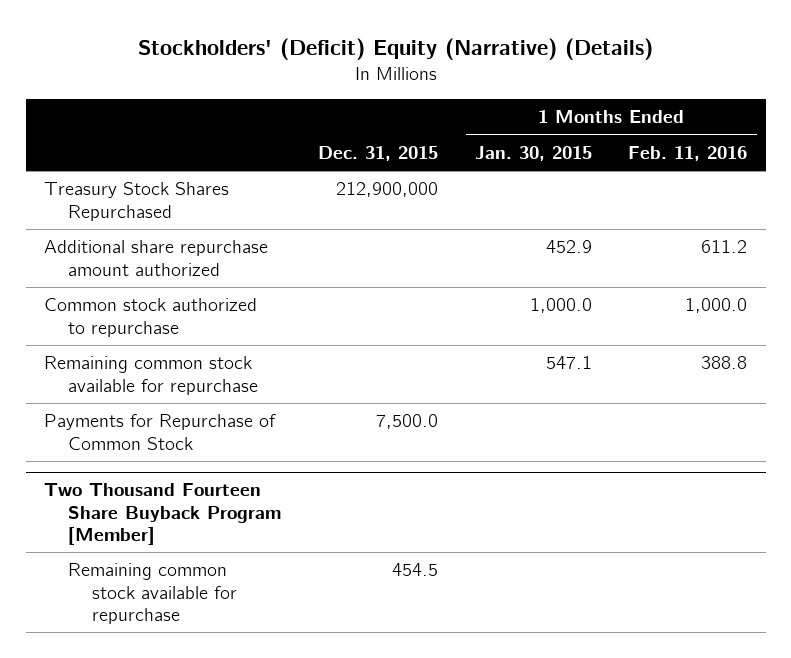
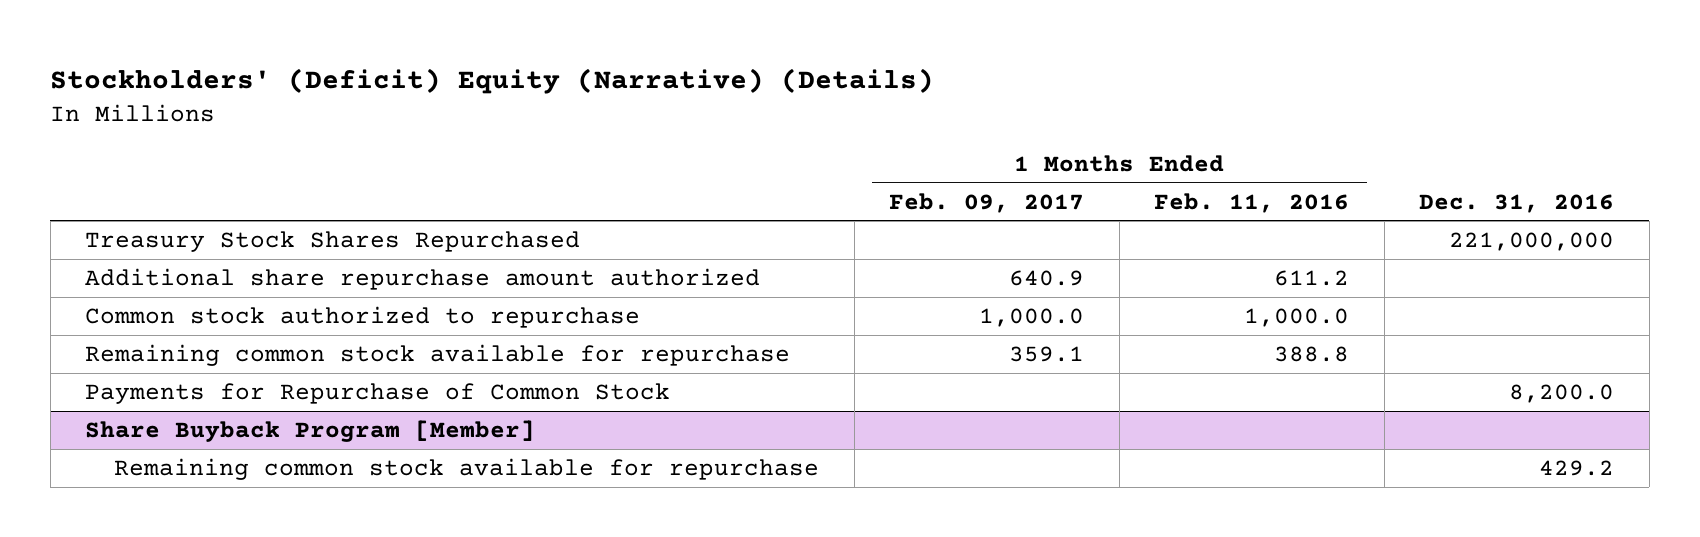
- | Dec. 31, 2015 | 1 Months Ended Jan. 30, 2015 | 1 Months Ended Feb. 11, 2016
+ | 1 Months Ended Feb. 09, 2017 | 1 Months Ended Feb. 11, 2016 | Dec. 31, 2016
- Two Thousand Fourteen Share Buyback Program [Member]
+ Share Buyback Program [Member]

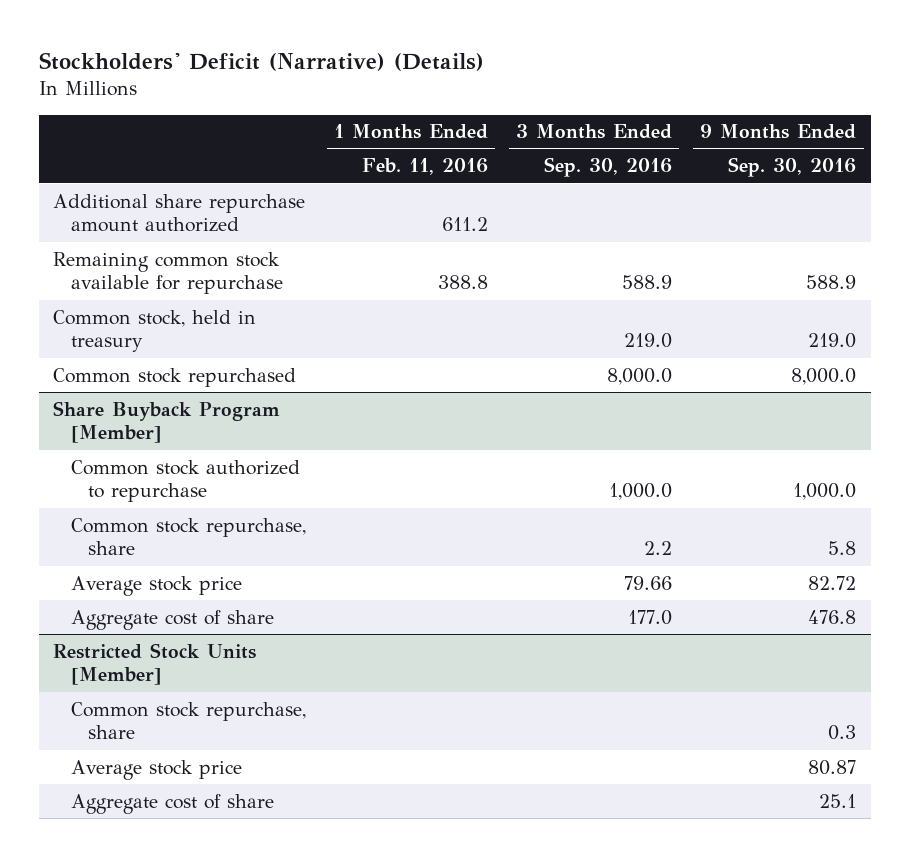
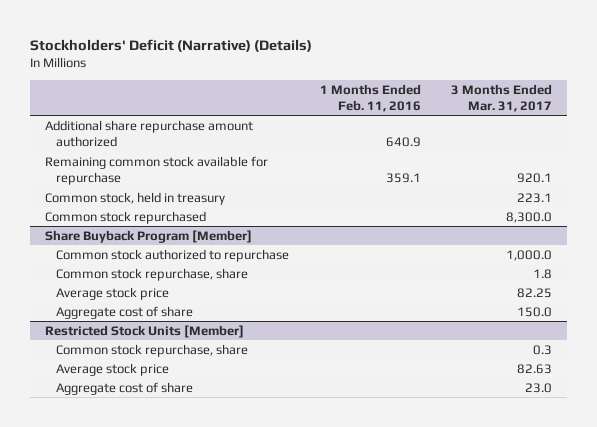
- | 1 Months Ended Feb. 11, 2016 | 3 Months Ended Sep. 30, 2016 | 9 Months Ended Sep. 30, 2016
+ | 1 Months Ended Feb. 11, 2016 | 3 Months Ended Mar. 31, 2017
- Additional share repurchase amount authorized | 611.2 | |
- Remaining common stock available for repurchase | 388.8 | 588.9 | 588.9
+ Additional share repurchase amount authorized | 640.9 |
+ Remaining common stock available for repurchase | 359.1 | 920.1

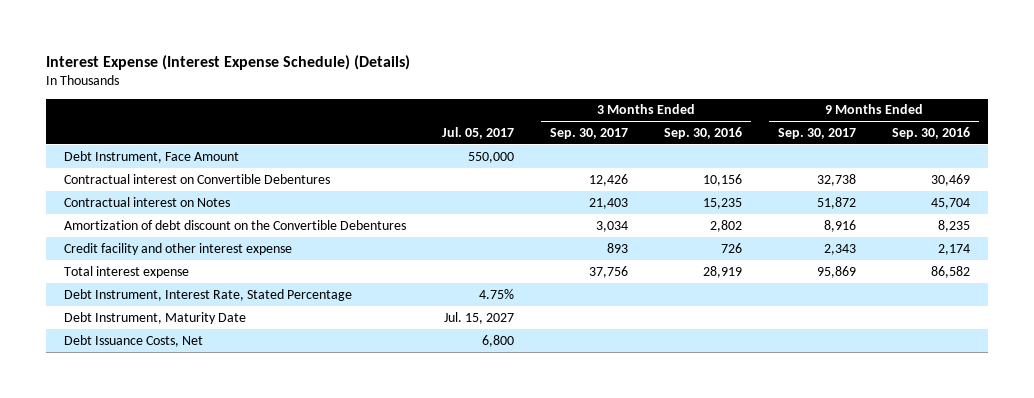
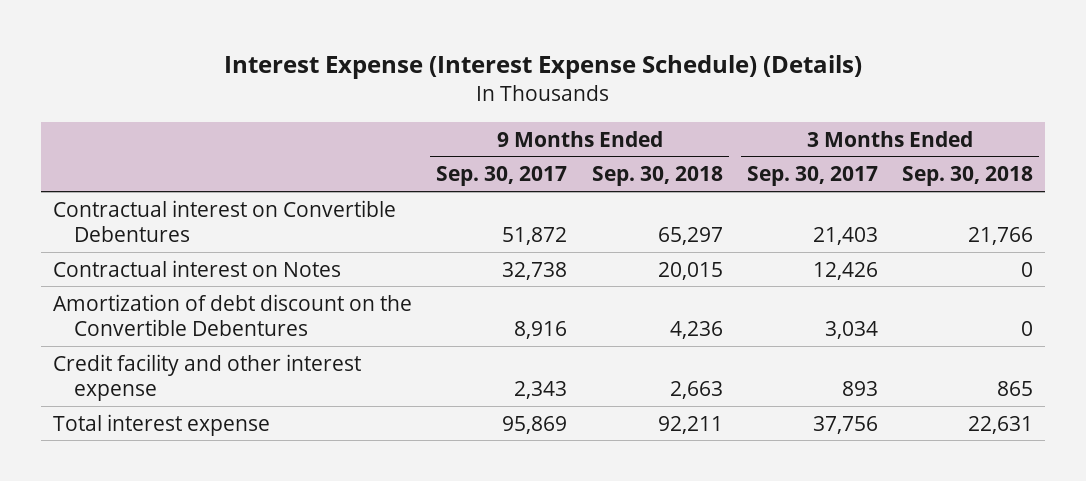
- | Jul. 05, 2017 | 3 Months Ended Sep. 30, 2017 | 3 Months Ended Sep. 30, 2016 | 9 Months Ended Sep. 30, 2017 | 9 Months Ended Sep. 30, 2016
+ | 9 Months Ended Sep. 30, 2017 | 9 Months Ended Sep. 30, 2018 | 3 Months Ended Sep. 30, 2017 | 3 Months Ended Sep. 30, 2018
- Debt Instrument, Face Amount | 550,000 | | | |
- Contractual interest on Convertible Debentures | | 12,426 | 10,156 | 32,738 | 30,469
- Contractual interest on Notes | | 21,403 | 15,235 | 51,872 | 45,704
+ Contractual interest on Convertible Debentures | 51,872 | 65,297 | 21,403 | 21,766
+ Contractual interest on Notes | 32,738 | 20,015 | 12,426 | 0
- Debt Instrument, Interest Rate, Stated Percentage | 4.75% | | | |
- Debt Instrument, Maturity Date | Jul. 15, 2027 | | | |
- Debt Issuance Costs, Net | 6,800 | | | |

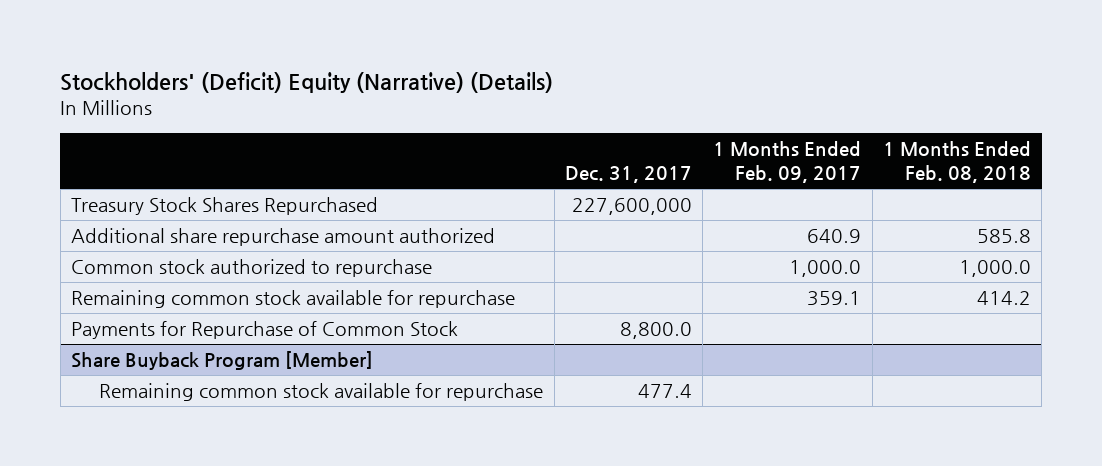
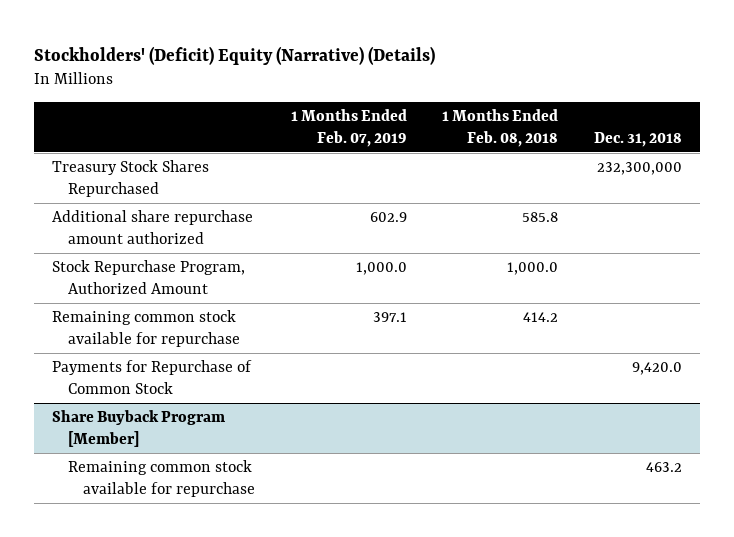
- | Dec. 31, 2017 | 1 Months Ended Feb. 09, 2017 | 1 Months Ended Feb. 08, 2018
+ | 1 Months Ended Feb. 07, 2019 | 1 Months Ended Feb. 08, 2018 | Dec. 31, 2018
- Common stock authorized to repurchase | | 1,000.0 | 1,000.0
+ Stock Repurchase Program, Authorized Amount | 1,000.0 | 1,000.0 |

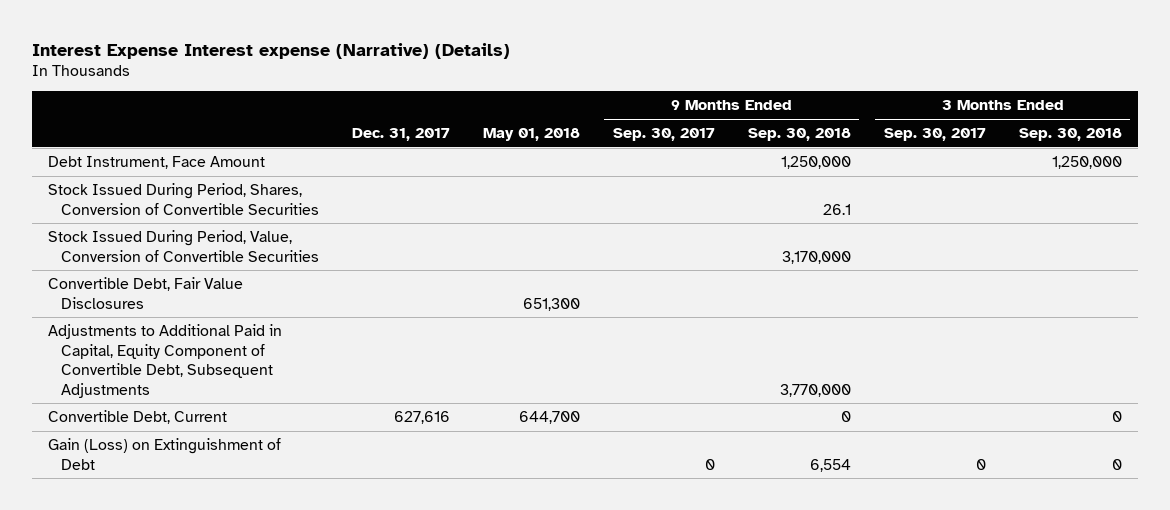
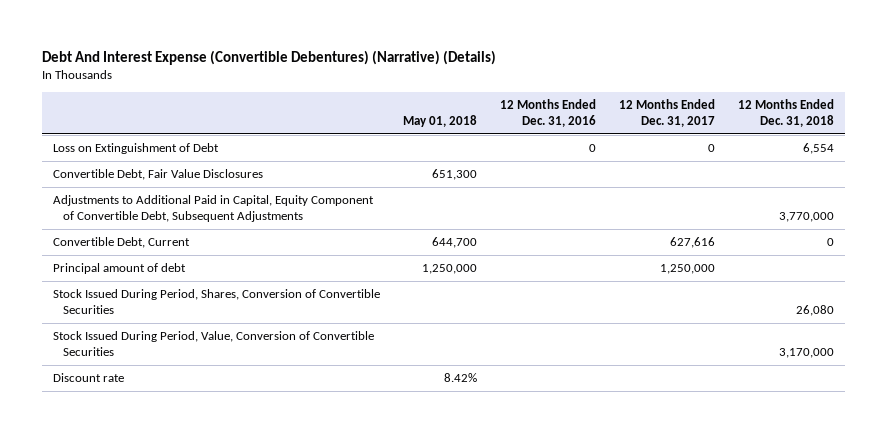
- Interest Expense Interest expense (Narrative) (Details)
+ Debt And Interest Expense (Convertible Debentures) (Narrative) (Details)
- | Dec. 31, 2017 | May 01, 2018 | 9 Months Ended Sep. 30, 2017 | 9 Months Ended Sep. 30, 2018 | 3 Months Ended Sep. 30, 2017 | 3 Months Ended Sep. 30, 2018
+ | May 01, 2018 | 12 Months Ended Dec. 31, 2016 | 12 Months Ended Dec. 31, 2017 | 12 Months Ended Dec. 31, 2018
- Debt Instrument, Face Amount | | | | 1,250,000 | | 1,250,000
+ Loss on Extinguishment of Debt | | 0 | 0 | 6,554
- Gain (Loss) on Extinguishment of Debt | | | 0 | 6,554 | 0 | 0
+ Principal amount of debt | 1,250,000 | | 1,250,000 |
moved down: Stock Issued During Period, Shares, Conversion of Convertible Securities | | | | 26,080
moved down: Stock Issued During Period, Value, Conversion of Convertible Securities | | | | 3,170,000
+ Discount rate | 8.42% | | |

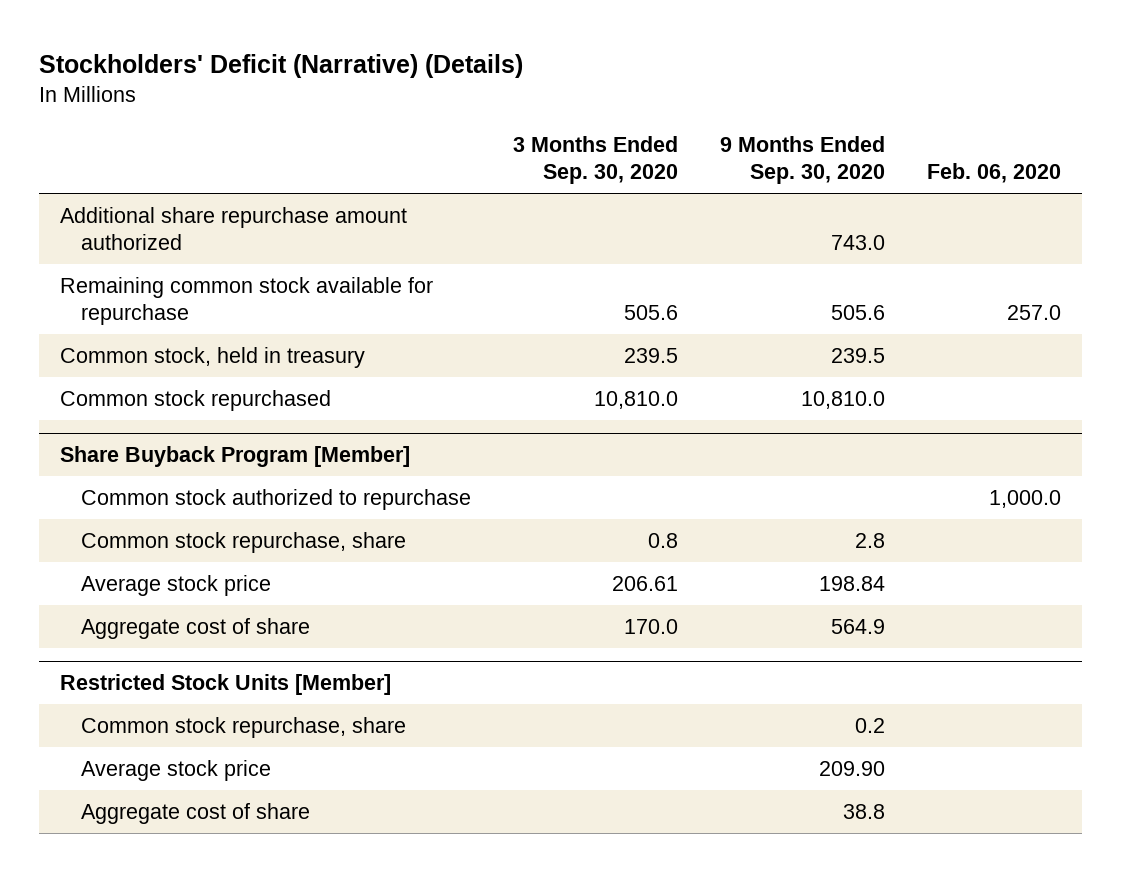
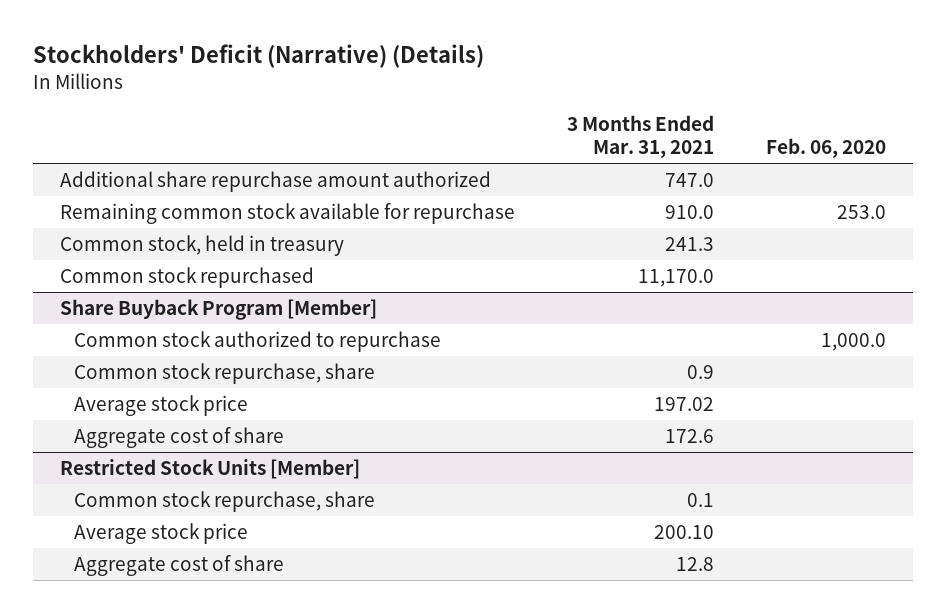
- | 3 Months Ended Sep. 30, 2020 | 9 Months Ended Sep. 30, 2020 | Feb. 06, 2020
+ | 3 Months Ended Mar. 31, 2021 | Feb. 06, 2020
- Remaining common stock available for repurchase | 505.6 | 505.6 | 257.0
+ Remaining common stock available for repurchase | 910.0 | 253.0

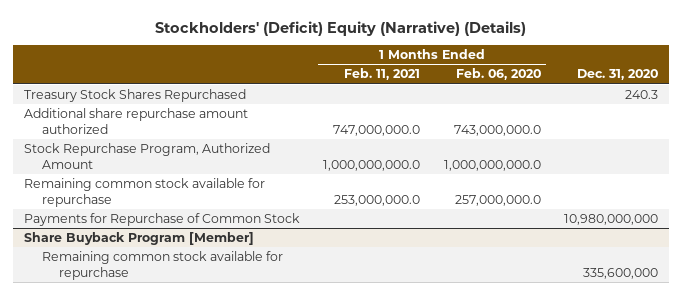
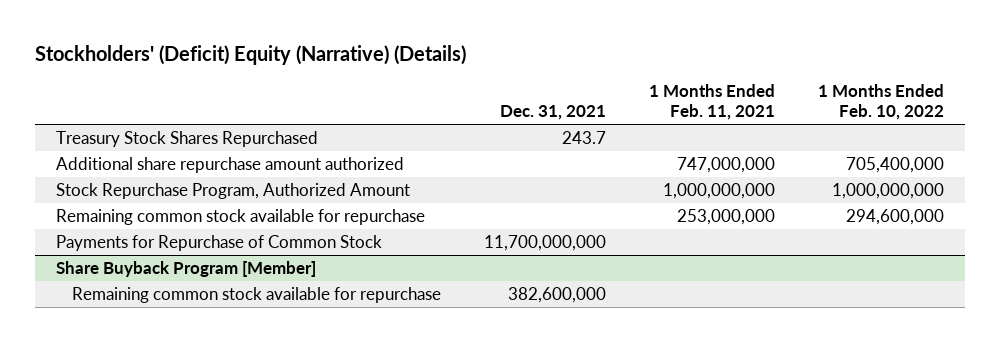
- | 1 Months Ended Feb. 11, 2021 | 1 Months Ended Feb. 06, 2020 | Dec. 31, 2020
+ | Dec. 31, 2021 | 1 Months Ended Feb. 11, 2021 | 1 Months Ended Feb. 10, 2022
- Additional share repurchase amount authorized | 747,000,000.0 | 743,000,000.0 |
- Stock Repurchase Program, Authorized Amount | 1,000,000,000.0 | 1,000,000,000.0 |
- Remaining common stock available for repurchase | 253,000,000.0 | 257,000,000.0 |
+ Additional share repurchase amount authorized | | 747,000,000 | 705,400,000
+ Stock Repurchase Program, Authorized Amount | | 1,000,000,000 | 1,000,000,000
+ Remaining common stock available for repurchase | | 253,000,000 | 294,600,000

